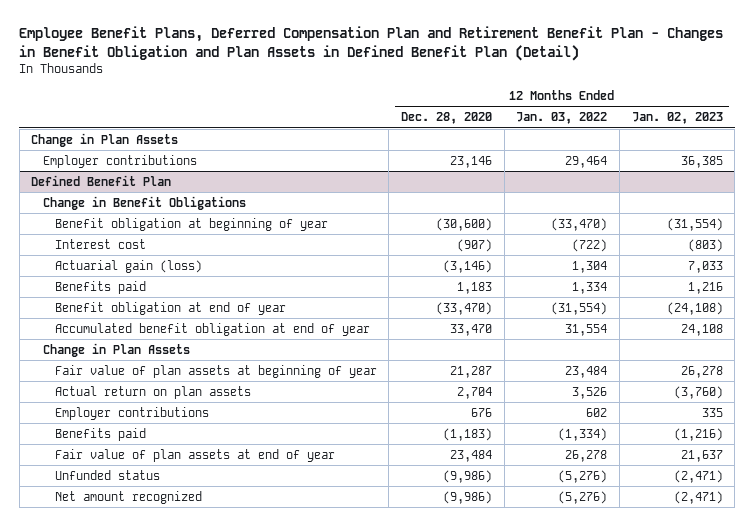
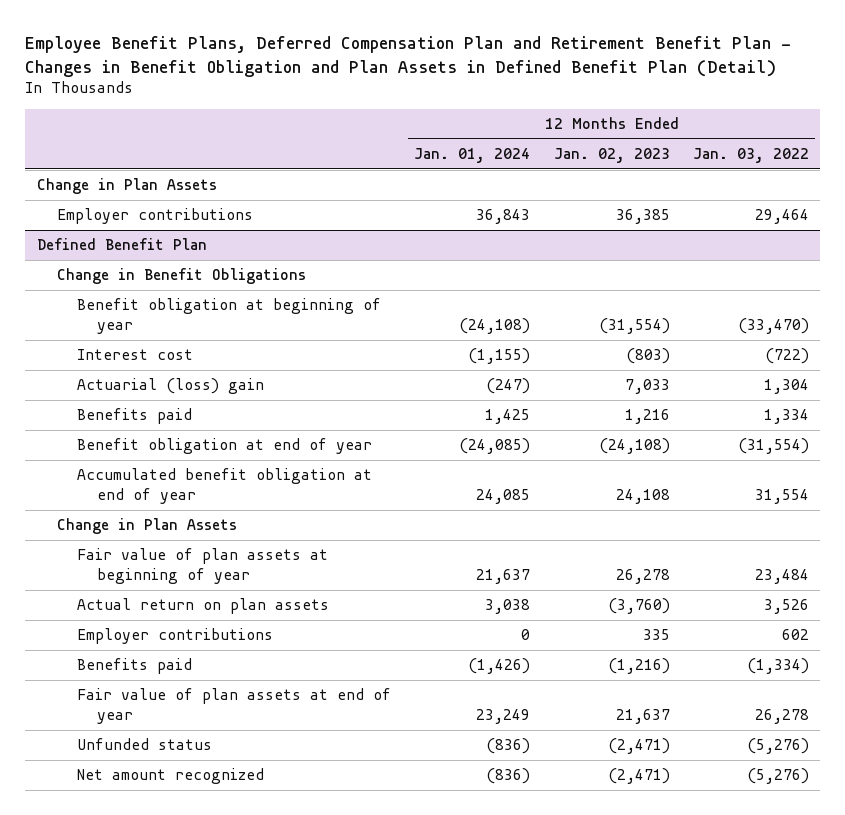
- | 12 Months Ended Dec. 28, 2020 | 12 Months Ended Jan. 03, 2022 | 12 Months Ended Jan. 02, 2023
+ | 12 Months Ended Jan. 01, 2024 | 12 Months Ended Jan. 02, 2023 | 12 Months Ended Jan. 03, 2022
@ Defined Benefit Plan
- Actuarial gain (loss) | (3,146) | 1,304 | 7,033
+ Actuarial (loss) gain | (247) | 7,033 | 1,304

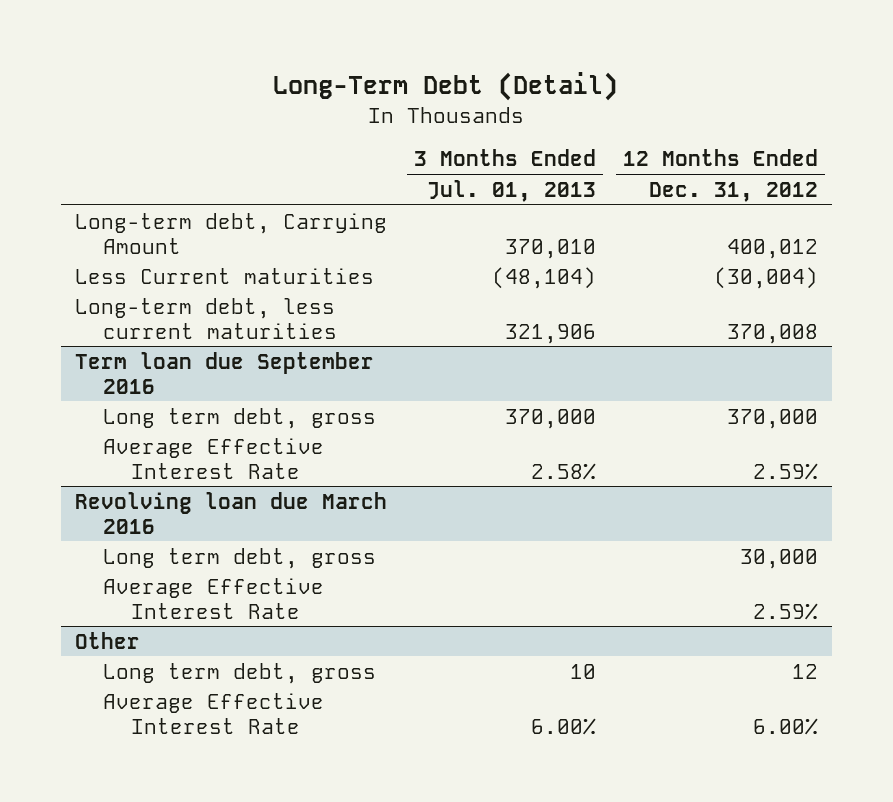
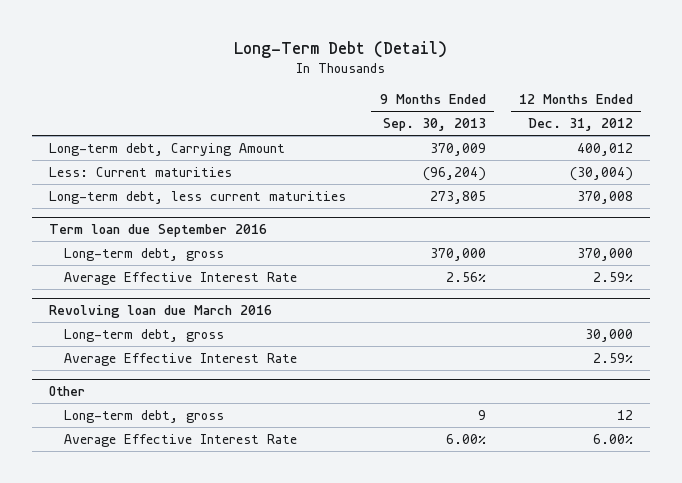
- | 3 Months Ended Jul. 01, 2013 | 12 Months Ended Dec. 31, 2012
+ | 9 Months Ended Sep. 30, 2013 | 12 Months Ended Dec. 31, 2012
- Less Current maturities | (48,104) | (30,004)
+ Less: Current maturities | (96,204) | (30,004)
@ Term loan due September 2016
- Long term debt, gross | 370,000 | 370,000
+ Long-term debt, gross | 370,000 | 370,000
@ Revolving loan due March 2016
- Long term debt, gross | | 30,000
+ Long-term debt, gross | | 30,000
@ Other
- Long term debt, gross | 10 | 12
+ Long-term debt, gross | 9 | 12

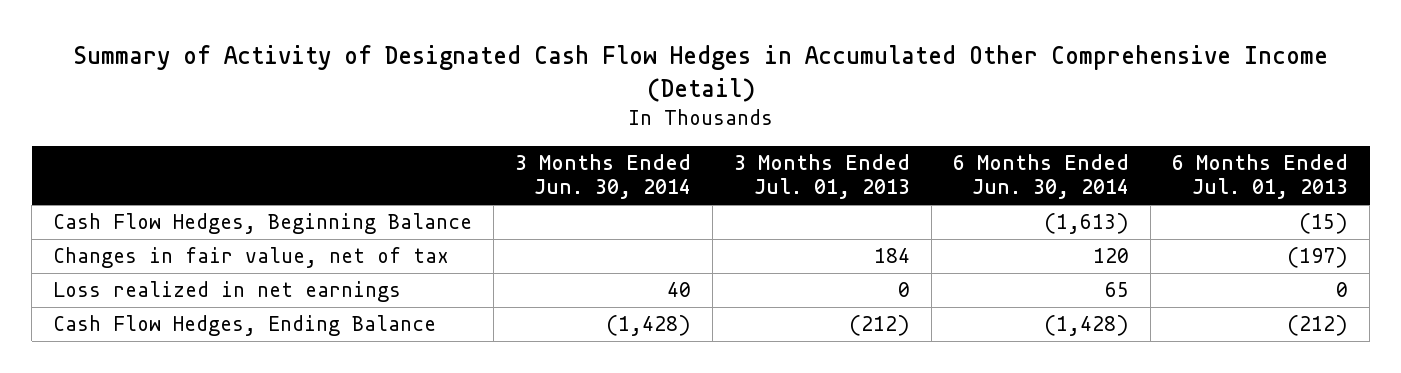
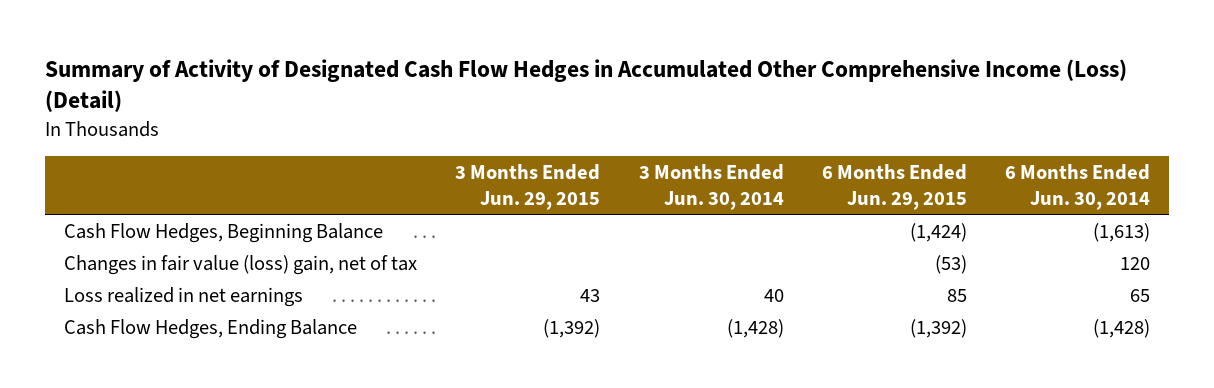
- Summary of Activity of Designated Cash Flow Hedges in Accumulated Other Comprehensive Income (Detail)
+ Summary of Activity of Designated Cash Flow Hedges in Accumulated Other Comprehensive Income (Loss) (Detail)
- | 3 Months Ended Jun. 30, 2014 | 3 Months Ended Jul. 01, 2013 | 6 Months Ended Jun. 30, 2014 | 6 Months Ended Jul. 01, 2013
+ | 3 Months Ended Jun. 29, 2015 | 3 Months Ended Jun. 30, 2014 | 6 Months Ended Jun. 29, 2015 | 6 Months Ended Jun. 30, 2014
- Changes in fair value, net of tax | | 184 | 120 | (197)
+ Changes in fair value (loss) gain, net of tax | | | (53) | 120

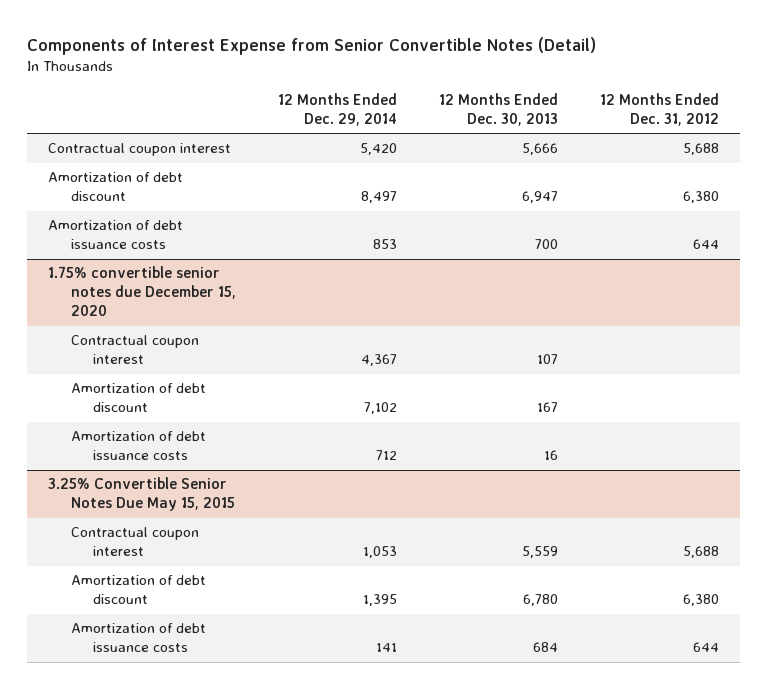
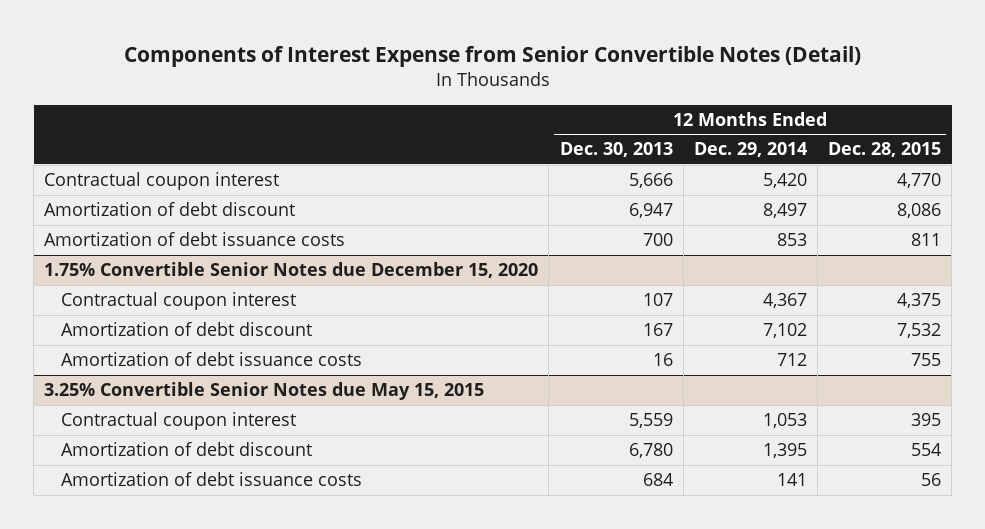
- | 12 Months Ended Dec. 29, 2014 | 12 Months Ended Dec. 30, 2013 | 12 Months Ended Dec. 31, 2012
+ | 12 Months Ended Dec. 30, 2013 | 12 Months Ended Dec. 29, 2014 | 12 Months Ended Dec. 28, 2015
- 1.75% convertible senior notes due December 15, 2020
+ 1.75% Convertible Senior Notes due December 15, 2020
- 3.25% Convertible Senior Notes Due May 15, 2015
+ 3.25% Convertible Senior Notes due May 15, 2015

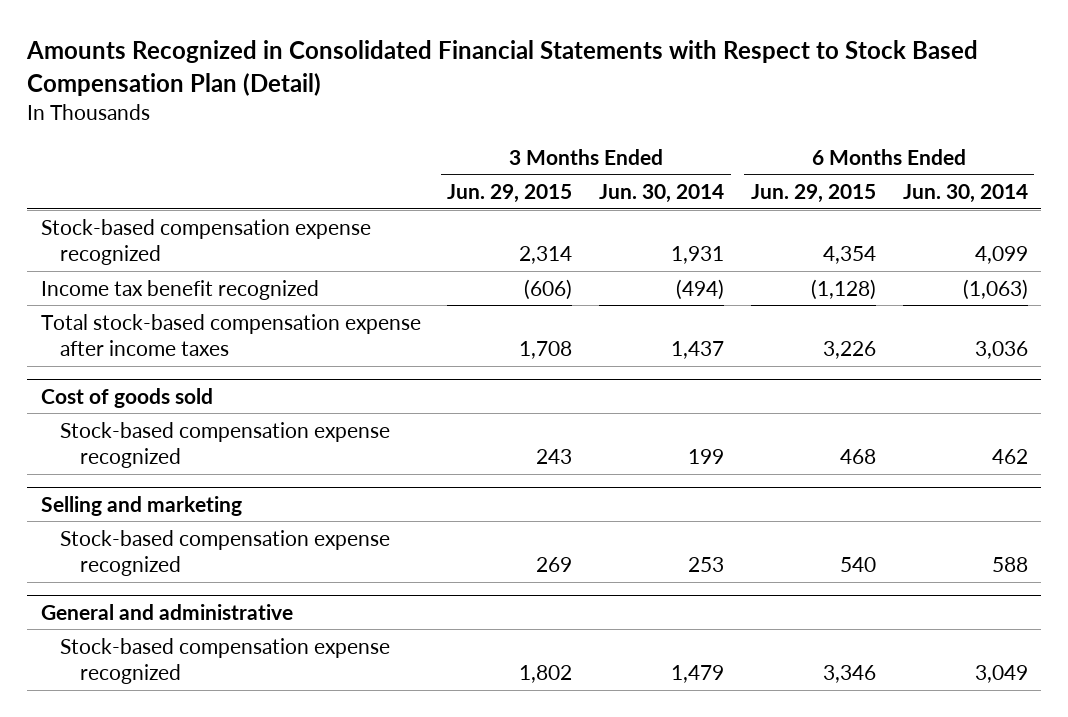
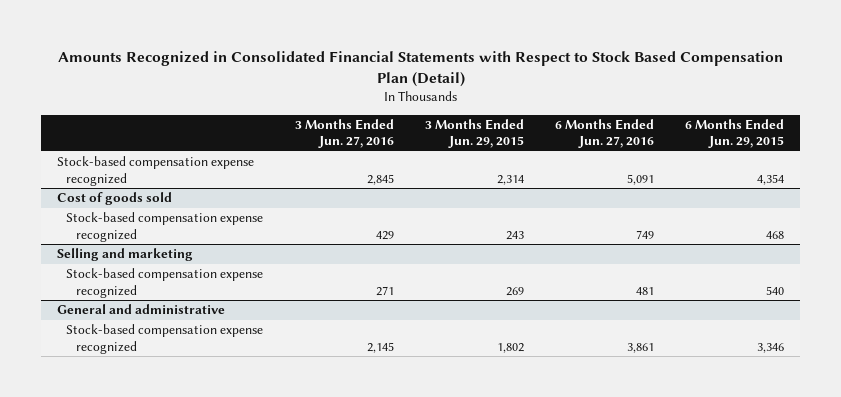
- | 3 Months Ended Jun. 29, 2015 | 3 Months Ended Jun. 30, 2014 | 6 Months Ended Jun. 29, 2015 | 6 Months Ended Jun. 30, 2014
+ | 3 Months Ended Jun. 27, 2016 | 3 Months Ended Jun. 29, 2015 | 6 Months Ended Jun. 27, 2016 | 6 Months Ended Jun. 29, 2015
- Income tax benefit recognized | (606) | (494) | (1,128) | (1,063)
- Total stock-based compensation expense after income taxes | 1,708 | 1,437 | 3,226 | 3,036

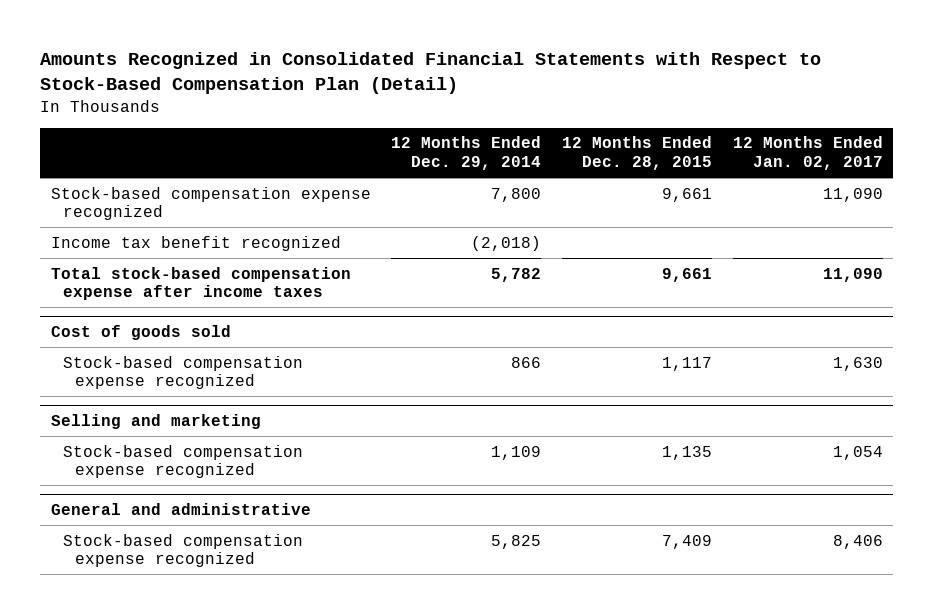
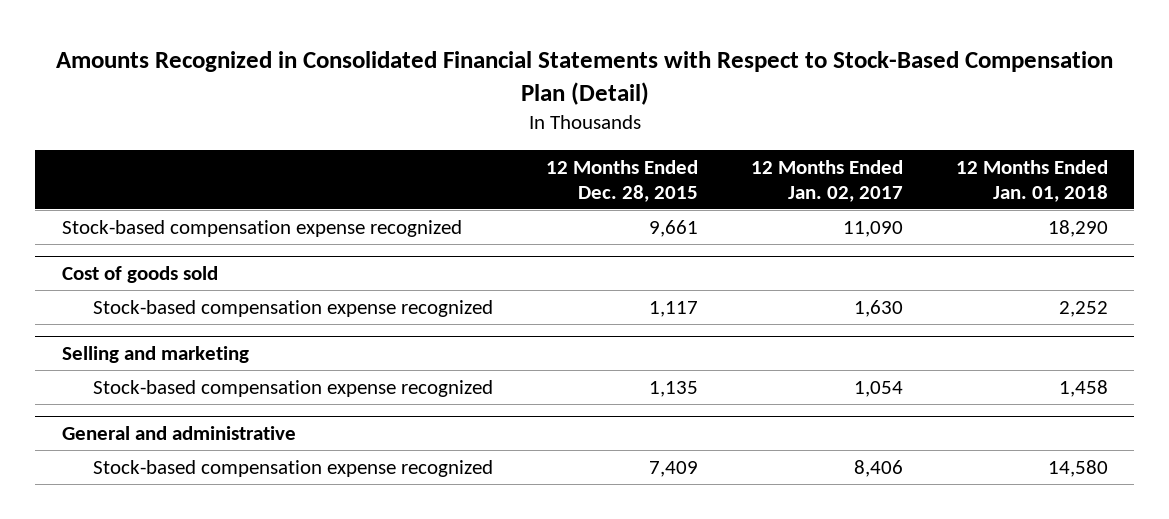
- | 12 Months Ended Dec. 29, 2014 | 12 Months Ended Dec. 28, 2015 | 12 Months Ended Jan. 02, 2017
+ | 12 Months Ended Dec. 28, 2015 | 12 Months Ended Jan. 02, 2017 | 12 Months Ended Jan. 01, 2018
- Income tax benefit recognized | (2,018) | |
- Total stock-based compensation expense after income taxes | 5,782 | 9,661 | 11,090

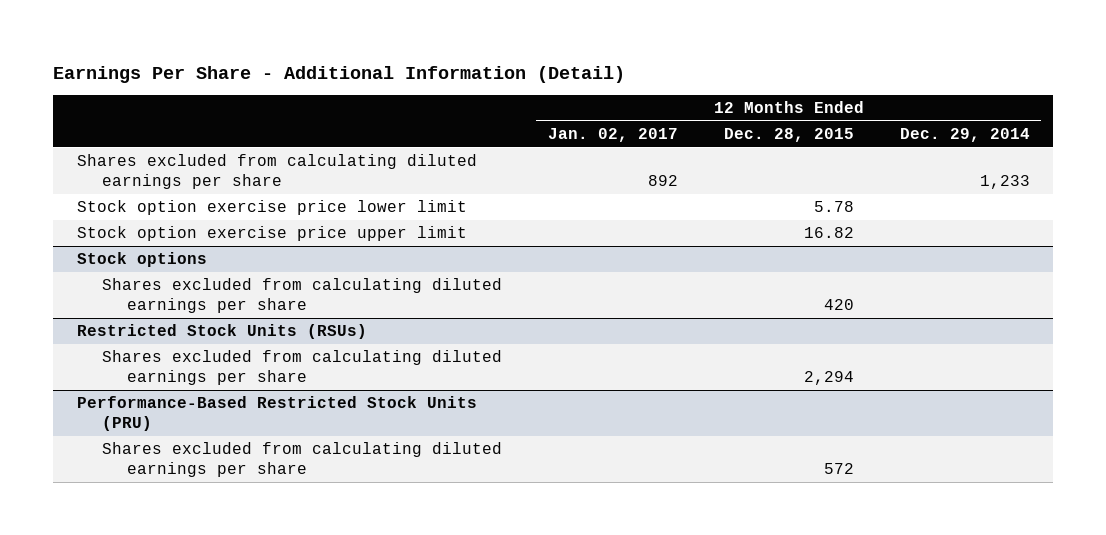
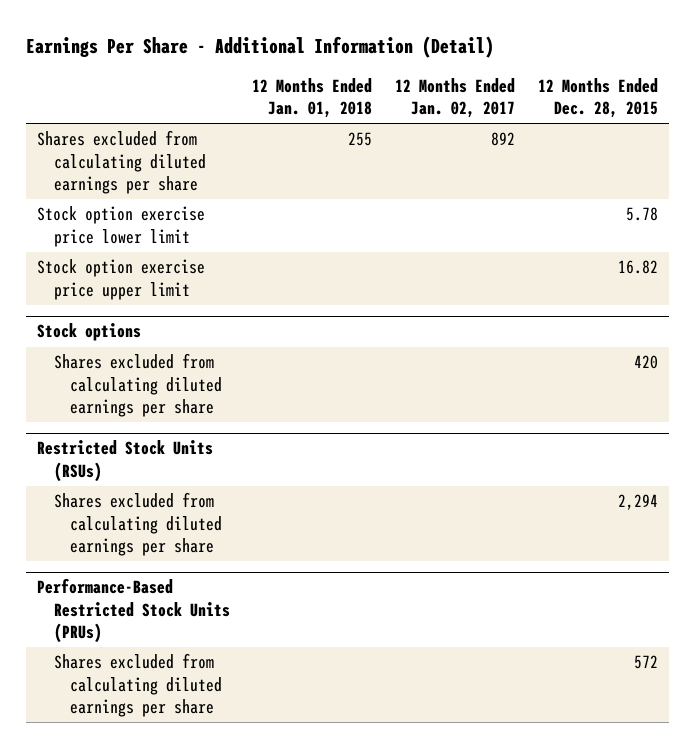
- | 12 Months Ended Jan. 02, 2017 | 12 Months Ended Dec. 28, 2015 | 12 Months Ended Dec. 29, 2014
+ | 12 Months Ended Jan. 01, 2018 | 12 Months Ended Jan. 02, 2017 | 12 Months Ended Dec. 28, 2015
- Performance-Based Restricted Stock Units (PRU)
+ Performance-Based Restricted Stock Units (PRUs)

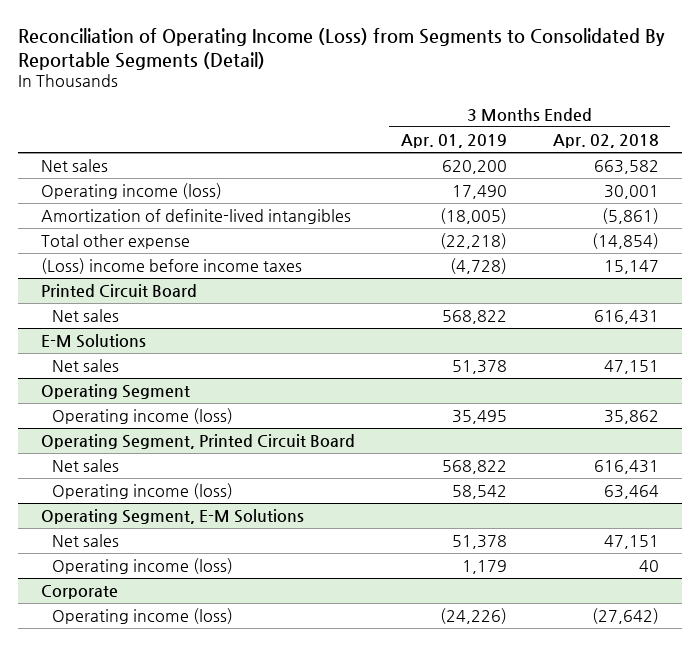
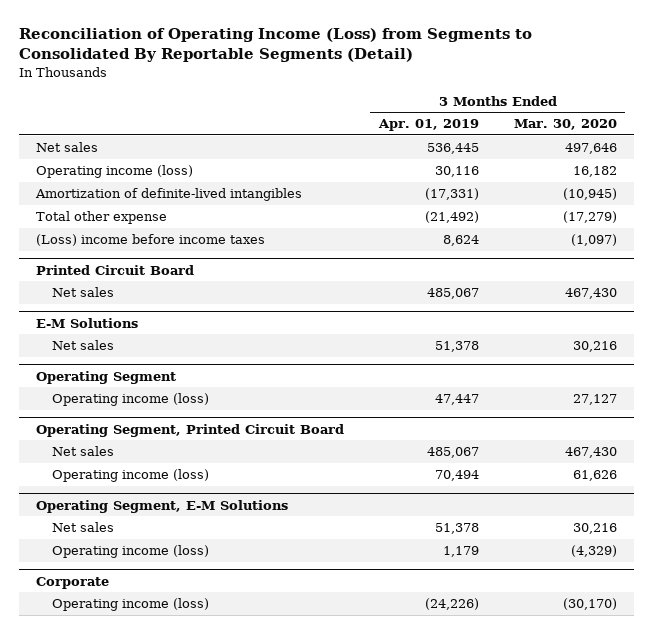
- | 3 Months Ended Apr. 01, 2019 | 3 Months Ended Apr. 02, 2018
+ | 3 Months Ended Apr. 01, 2019 | 3 Months Ended Mar. 30, 2020
- Net sales | 620,200 | 663,582
- Operating income (loss) | 17,490 | 30,001
- Amortization of definite-lived intangibles | (18,005) | (5,861)
- Total other expense | (22,218) | (14,854)
- (Loss) income before income taxes | (4,728) | 15,147
+ Net sales | 536,445 | 497,646
+ Operating income (loss) | 30,116 | 16,182
+ Amortization of definite-lived intangibles | (17,331) | (10,945)
+ Total other expense | (21,492) | (17,279)
+ (Loss) income before income taxes | 8,624 | (1,097)
@ Printed Circuit Board
- Net sales | 568,822 | 616,431
+ Net sales | 485,067 | 467,430
@ Operating Segment
- Operating income (loss) | 35,495 | 35,862
+ Operating income (loss) | 47,447 | 27,127
@ Operating Segment, Printed Circuit Board
- Net sales | 568,822 | 616,431
- Operating income (loss) | 58,542 | 63,464
+ Net sales | 485,067 | 467,430
+ Operating income (loss) | 70,494 | 61,626

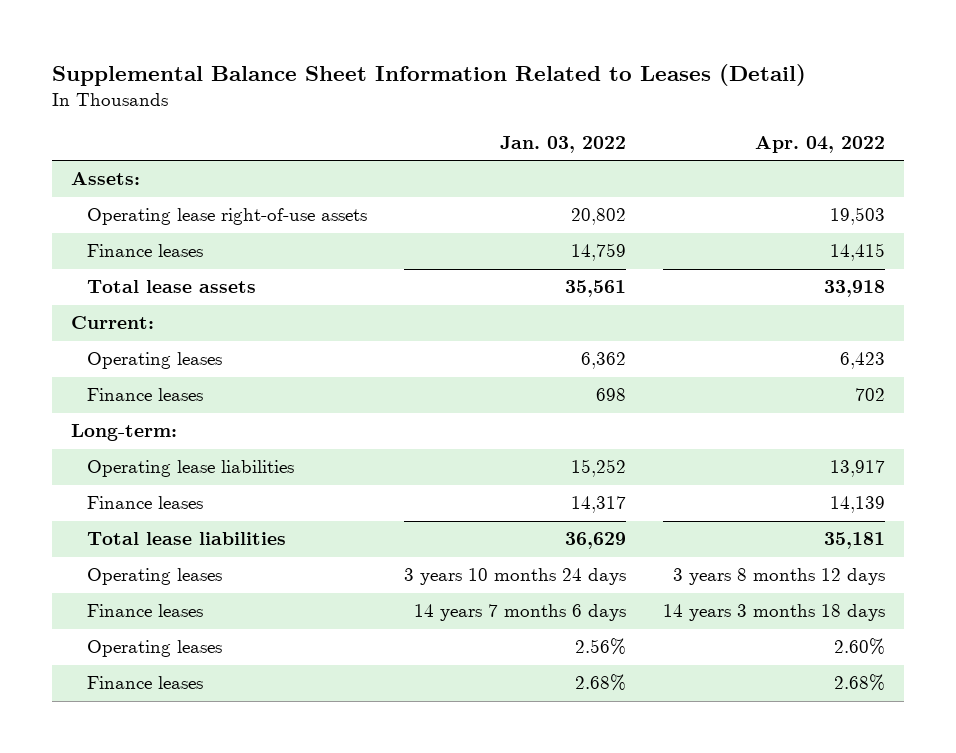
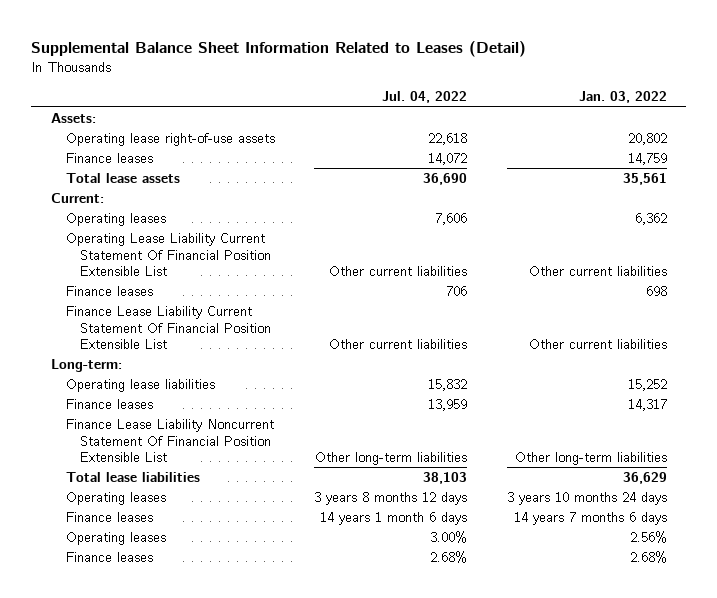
- | Jan. 03, 2022 | Apr. 04, 2022
+ | Jul. 04, 2022 | Jan. 03, 2022
+ Operating Lease Liability Current Statement Of Financial Position Extensible List | Other current liabilities | Other current liabilities
+ Finance Lease Liability Current Statement Of Financial Position Extensible List | Other current liabilities | Other current liabilities
+ Finance Lease Liability Noncurrent Statement Of Financial Position Extensible List | Other long-term liabilities | Other long-term liabilities

